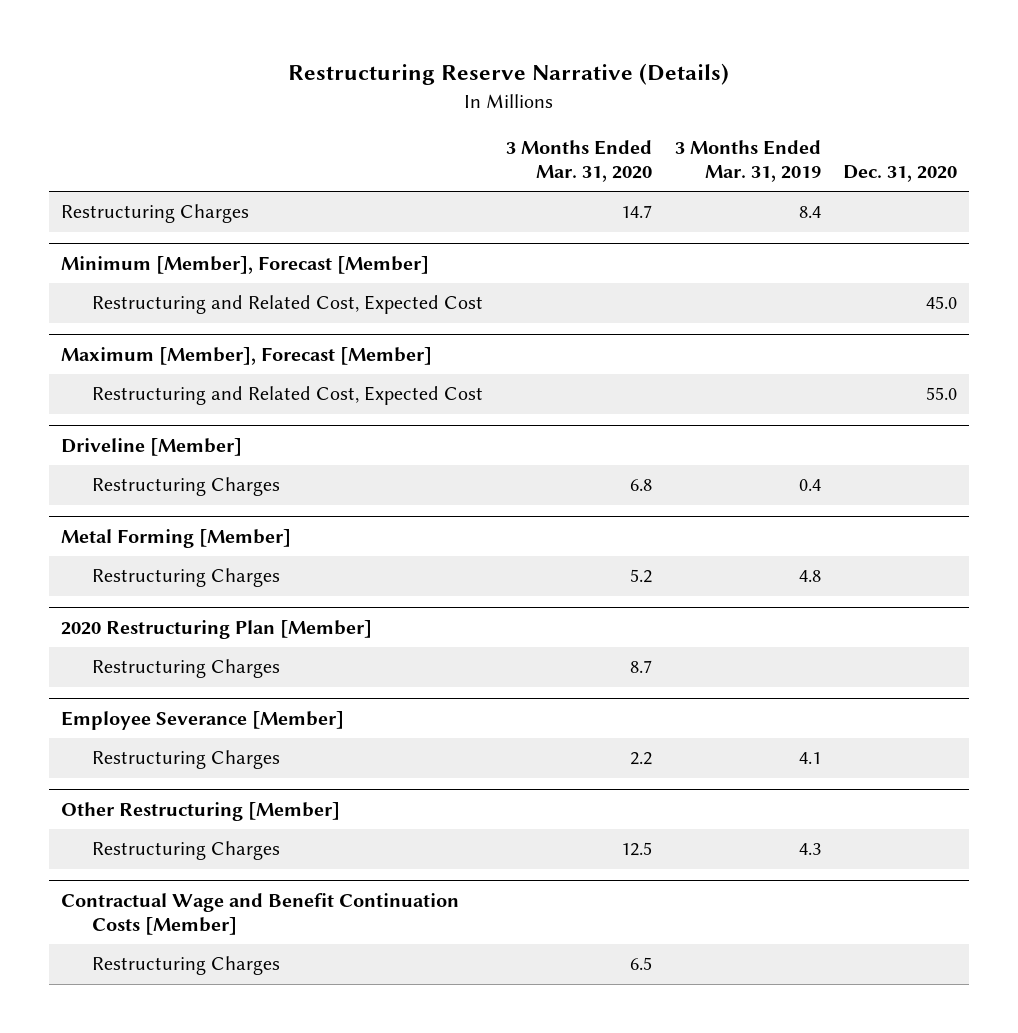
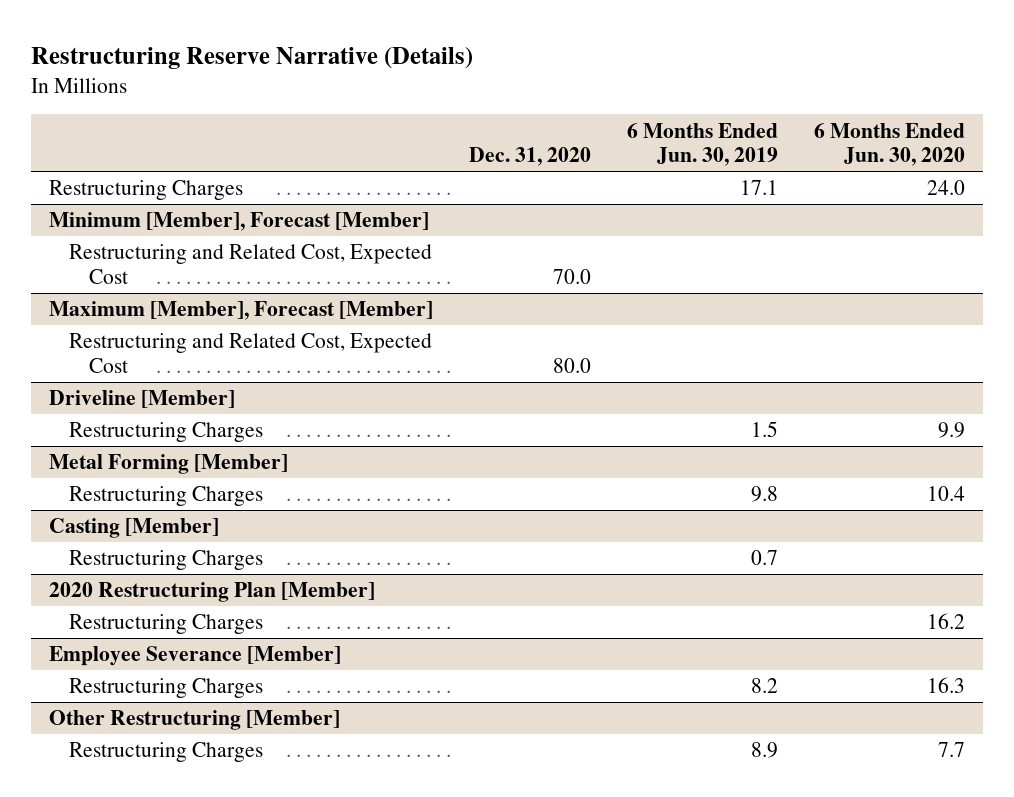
- | 3 Months Ended Mar. 31, 2020 | 3 Months Ended Mar. 31, 2019 | Dec. 31, 2020
+ | Dec. 31, 2020 | 6 Months Ended Jun. 30, 2019 | 6 Months Ended Jun. 30, 2020
@ Minimum [Member], Forecast [Member]
- Restructuring and Related Cost, Expected Cost | | | 45.0
+ Restructuring and Related Cost, Expected Cost | 70.0 | |
@ Maximum [Member], Forecast [Member]
- Restructuring and Related Cost, Expected Cost | | | 55.0
+ Restructuring and Related Cost, Expected Cost | 80.0 | |
+ Casting [Member]
+ Restructuring Charges | | 0.7 |
- Contractual Wage and Benefit Continuation Costs [Member]
- Restructuring Charges | 6.5 | |

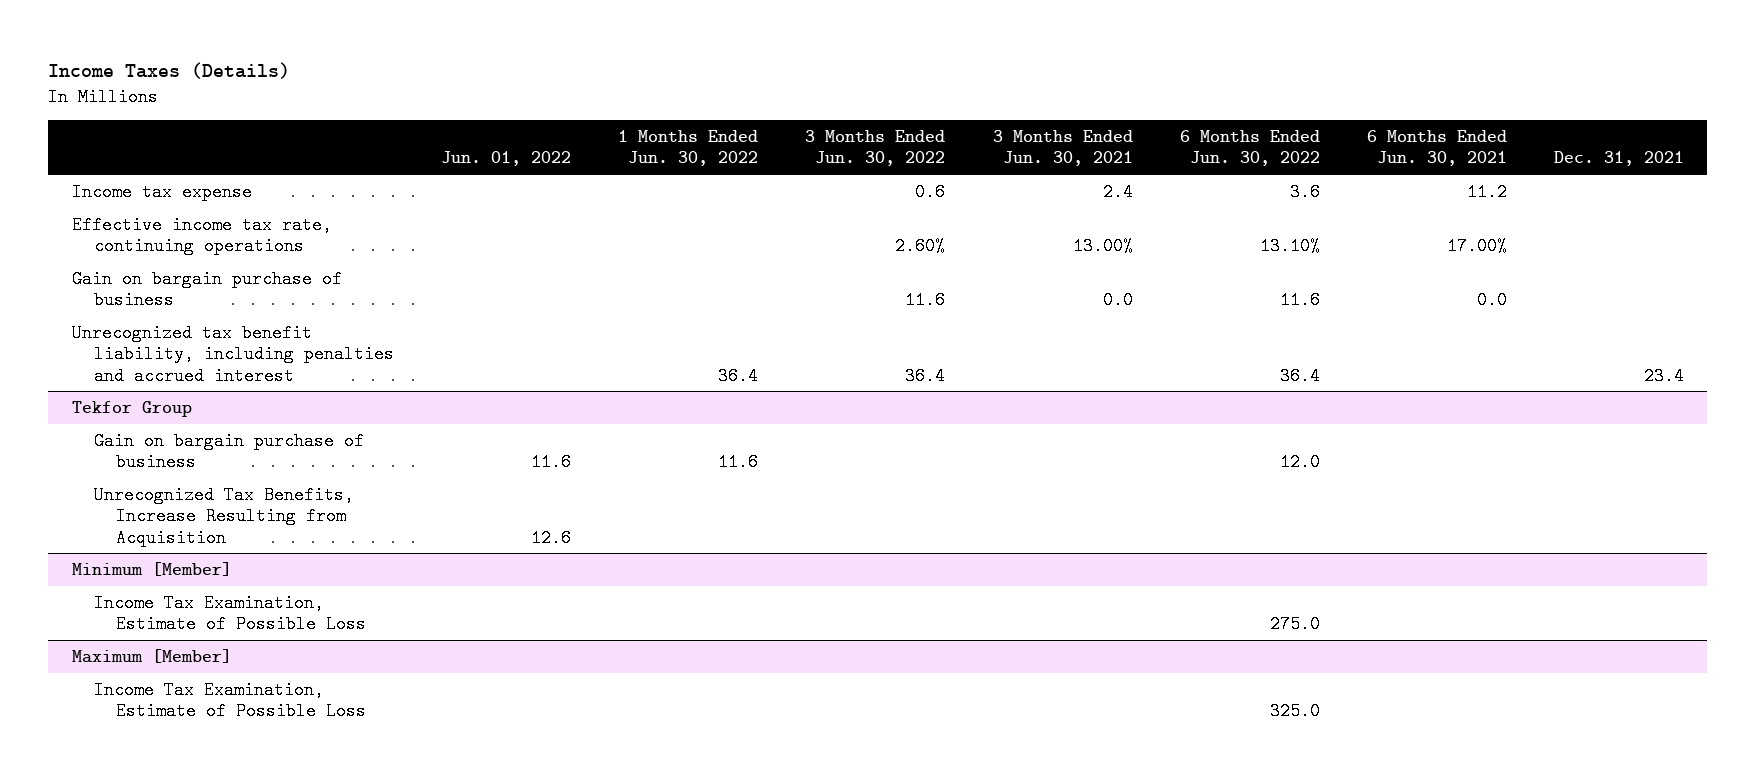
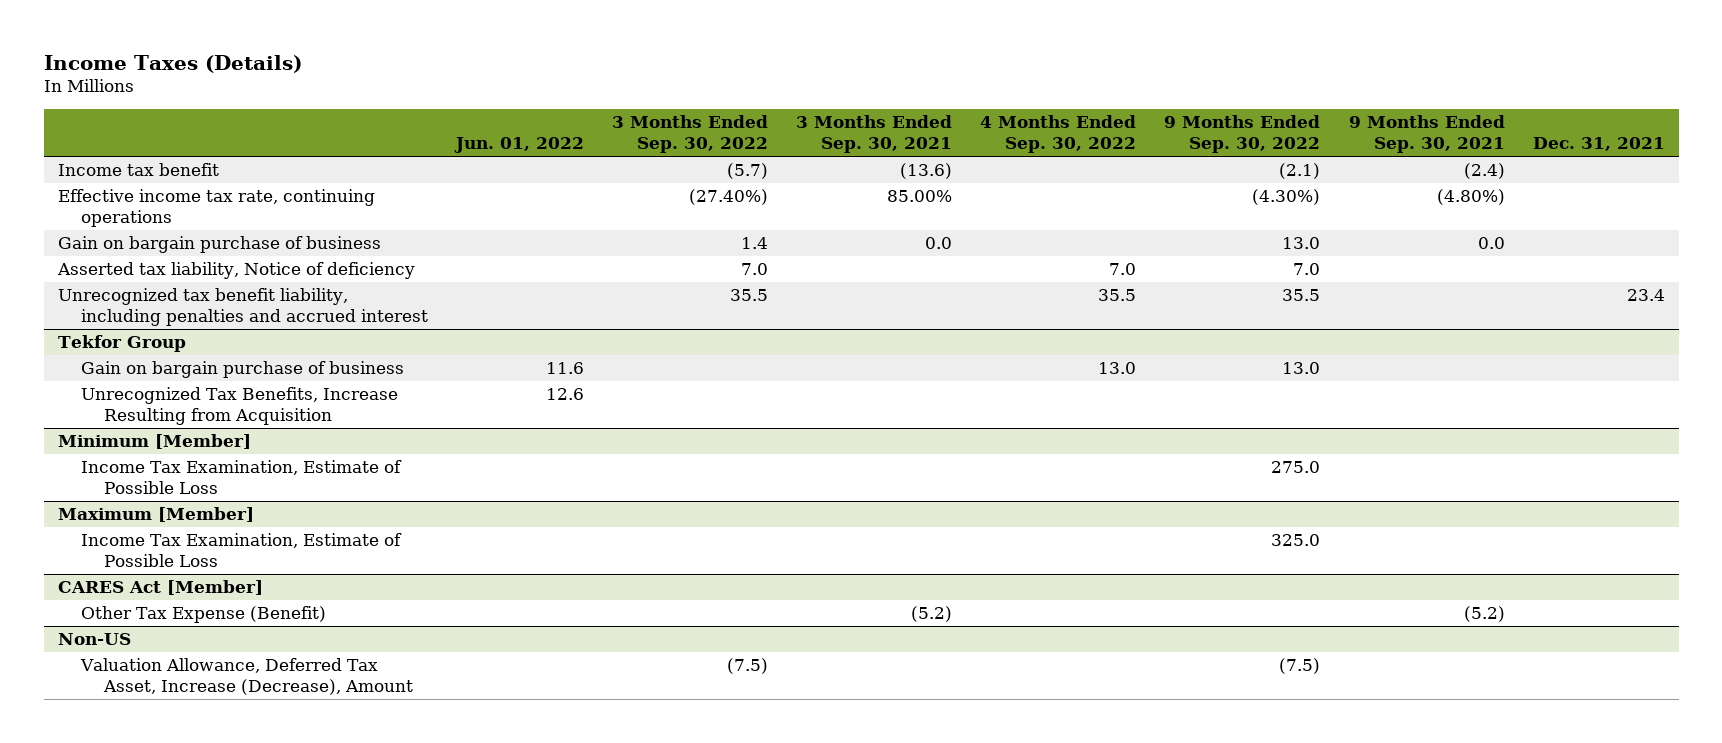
- | Jun. 01, 2022 | 1 Months Ended Jun. 30, 2022 | 3 Months Ended Jun. 30, 2022 | 3 Months Ended Jun. 30, 2021 | 6 Months Ended Jun. 30, 2022 | 6 Months Ended Jun. 30, 2021 | Dec. 31, 2021
+ | Jun. 01, 2022 | 3 Months Ended Sep. 30, 2022 | 3 Months Ended Sep. 30, 2021 | 4 Months Ended Sep. 30, 2022 | 9 Months Ended Sep. 30, 2022 | 9 Months Ended Sep. 30, 2021 | Dec. 31, 2021
- Income tax expense | | | 0.6 | 2.4 | 3.6 | 11.2 |
+ Income tax benefit | | (5.7) | (13.6) | | (2.1) | (2.4) |
+ Asserted tax liability, Notice of deficiency | | 7.0 | | 7.0 | 7.0 | |
+ CARES Act [Member]
+ Other Tax Expense (Benefit) | | | (5.2) | | | (5.2) |
+ Non-US
+ Valuation Allowance, Deferred Tax Asset, Increase (Decrease), Amount | | (7.5) | | | (7.5) | |

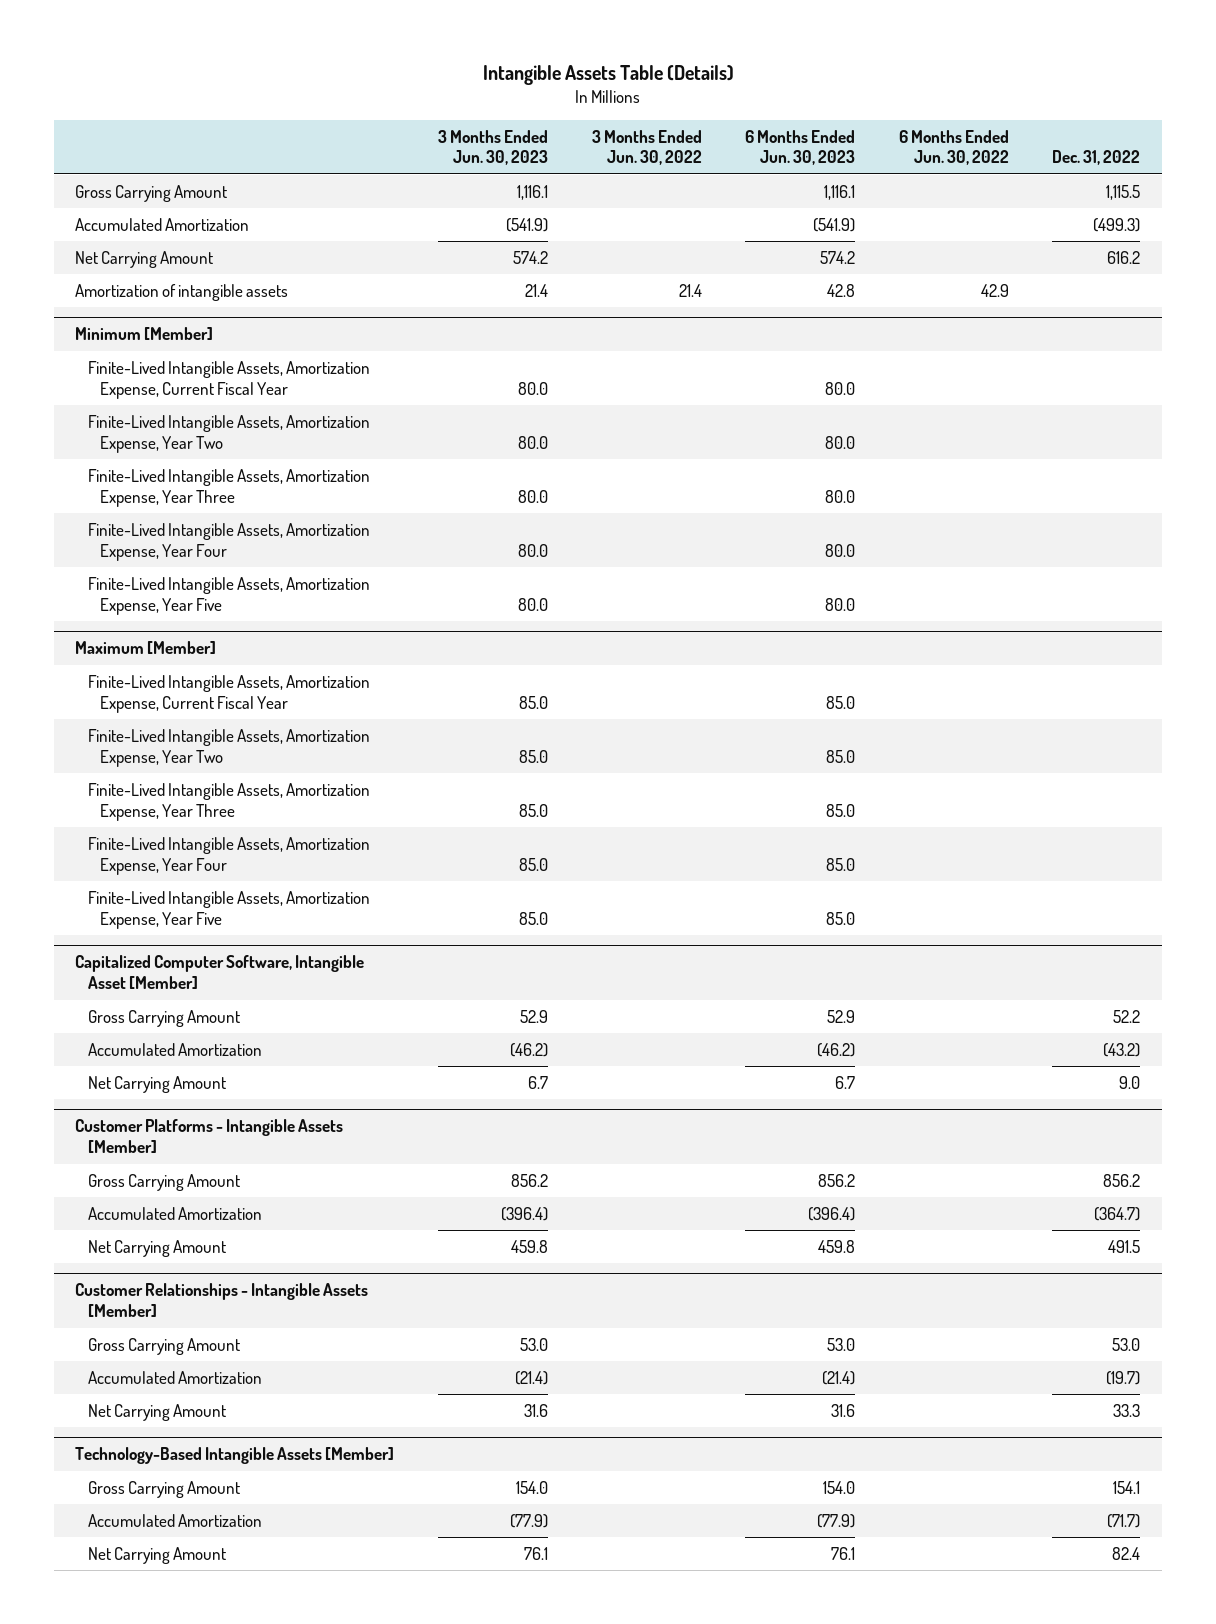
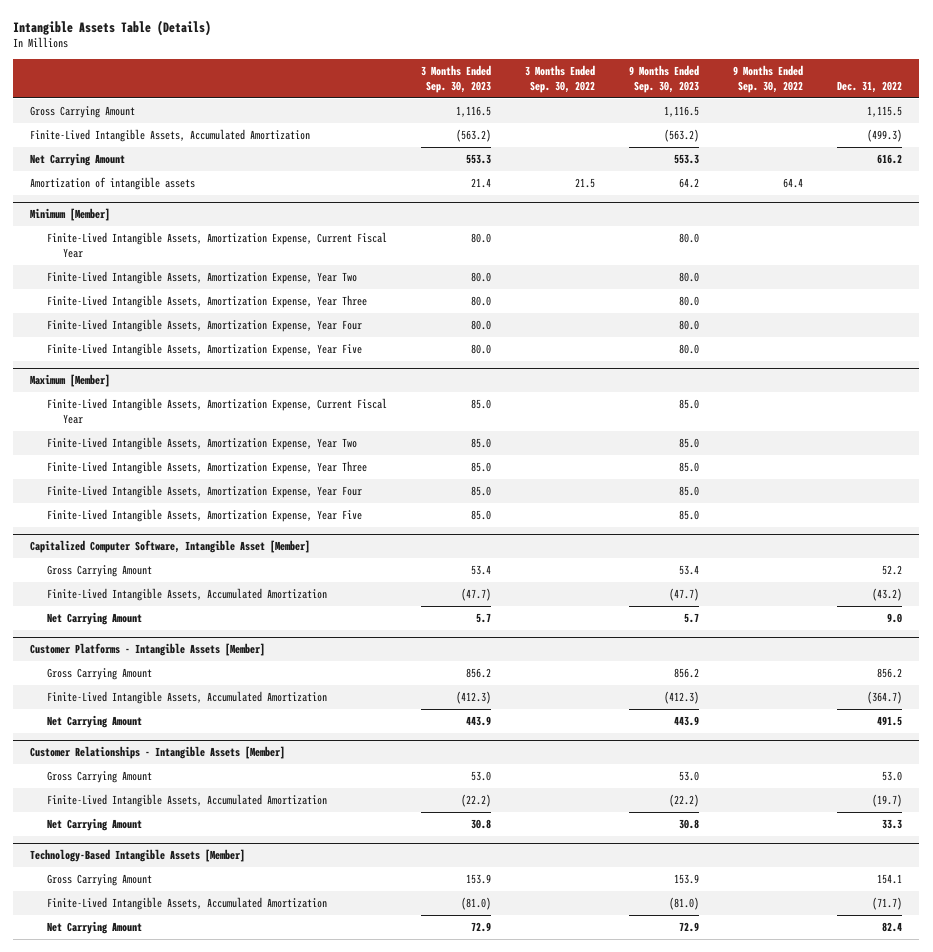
- | 3 Months Ended Jun. 30, 2023 | 3 Months Ended Jun. 30, 2022 | 6 Months Ended Jun. 30, 2023 | 6 Months Ended Jun. 30, 2022 | Dec. 31, 2022
+ | 3 Months Ended Sep. 30, 2023 | 3 Months Ended Sep. 30, 2022 | 9 Months Ended Sep. 30, 2023 | 9 Months Ended Sep. 30, 2022 | Dec. 31, 2022
- Accumulated Amortization | (541.9) | | (541.9) | | (499.3)
+ Finite-Lived Intangible Assets, Accumulated Amortization | (563.2) | | (563.2) | | (499.3)
@ Capitalized Computer Software, Intangible Asset [Member]
- Accumulated Amortization | (46.2) | | (46.2) | | (43.2)
+ Finite-Lived Intangible Assets, Accumulated Amortization | (47.7) | | (47.7) | | (43.2)
@ Customer Platforms - Intangible Assets [Member]
- Accumulated Amortization | (396.4) | | (396.4) | | (364.7)
+ Finite-Lived Intangible Assets, Accumulated Amortization | (412.3) | | (412.3) | | (364.7)
@ Customer Relationships - Intangible Assets [Member]
- Accumulated Amortization | (21.4) | | (21.4) | | (19.7)
+ Finite-Lived Intangible Assets, Accumulated Amortization | (22.2) | | (22.2) | | (19.7)
@ Technology-Based Intangible Assets [Member]
- Accumulated Amortization | (77.9) | | (77.9) | | (71.7)
+ Finite-Lived Intangible Assets, Accumulated Amortization | (81.0) | | (81.0) | | (71.7)

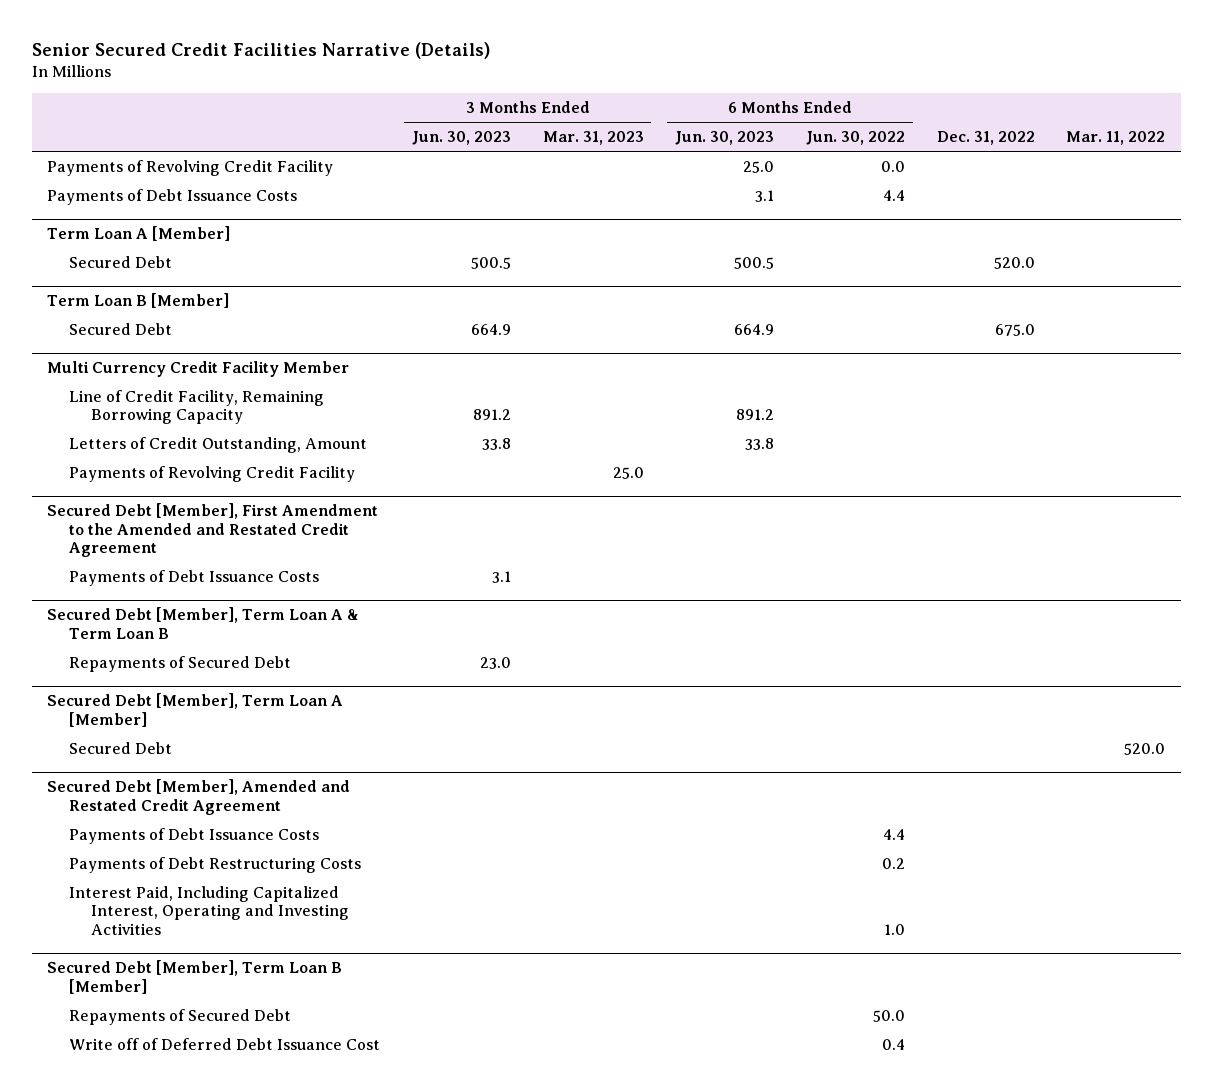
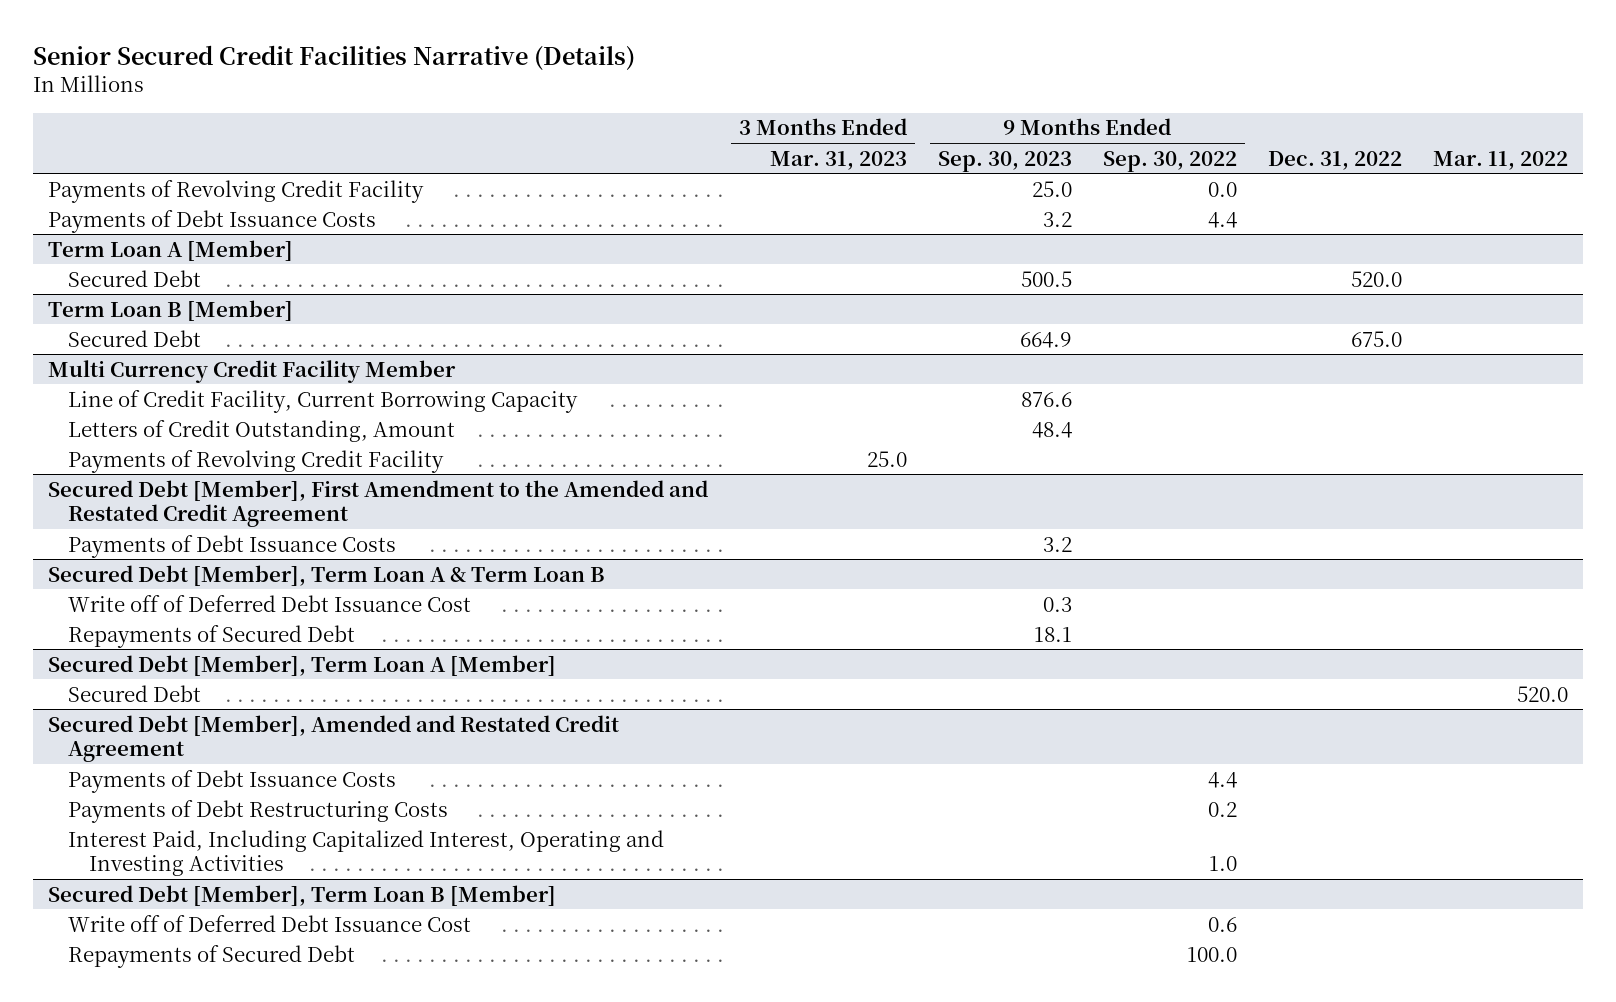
- | 3 Months Ended Jun. 30, 2023 | 3 Months Ended Mar. 31, 2023 | 6 Months Ended Jun. 30, 2023 | 6 Months Ended Jun. 30, 2022 | Dec. 31, 2022 | Mar. 11, 2022
+ | 3 Months Ended Mar. 31, 2023 | 9 Months Ended Sep. 30, 2023 | 9 Months Ended Sep. 30, 2022 | Dec. 31, 2022 | Mar. 11, 2022
@ Multi Currency Credit Facility Member
- Line of Credit Facility, Remaining Borrowing Capacity | 891.2 | | 891.2 | | |
+ Line of Credit Facility, Current Borrowing Capacity | | 876.6 | | |
@ Secured Debt [Member], Term Loan A & Term Loan B
+ Write off of Deferred Debt Issuance Cost | | 0.3 | | |
@ Secured Debt [Member], Term Loan B [Member]
moved down: Repayments of Secured Debt | | | 100.0 | |

